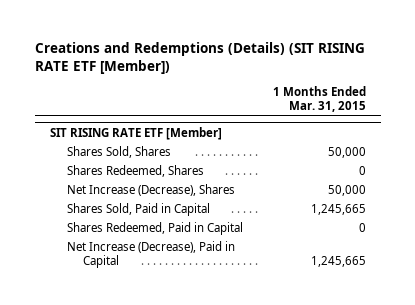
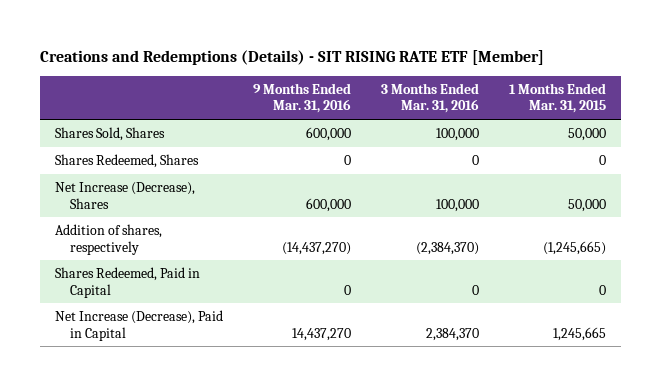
- Creations and Redemptions (Details) (SIT RISING RATE ETF [Member])
+ Creations and Redemptions (Details) - SIT RISING RATE ETF [Member]
- | 1 Months Ended Mar. 31, 2015
+ | 9 Months Ended Mar. 31, 2016 | 3 Months Ended Mar. 31, 2016 | 1 Months Ended Mar. 31, 2015
- SIT RISING RATE ETF [Member]
- Shares Sold, Paid in Capital | 1,245,665
+ Addition of shares, respectively | (14,437,270) | (2,384,370) | (1,245,665)

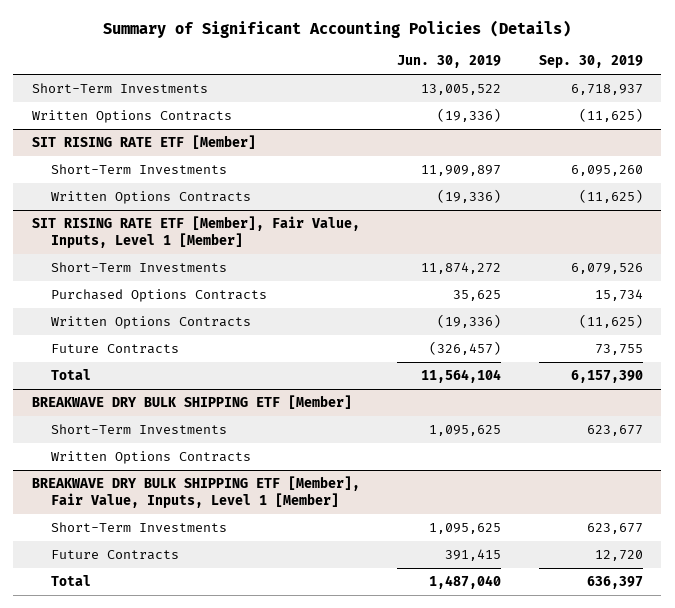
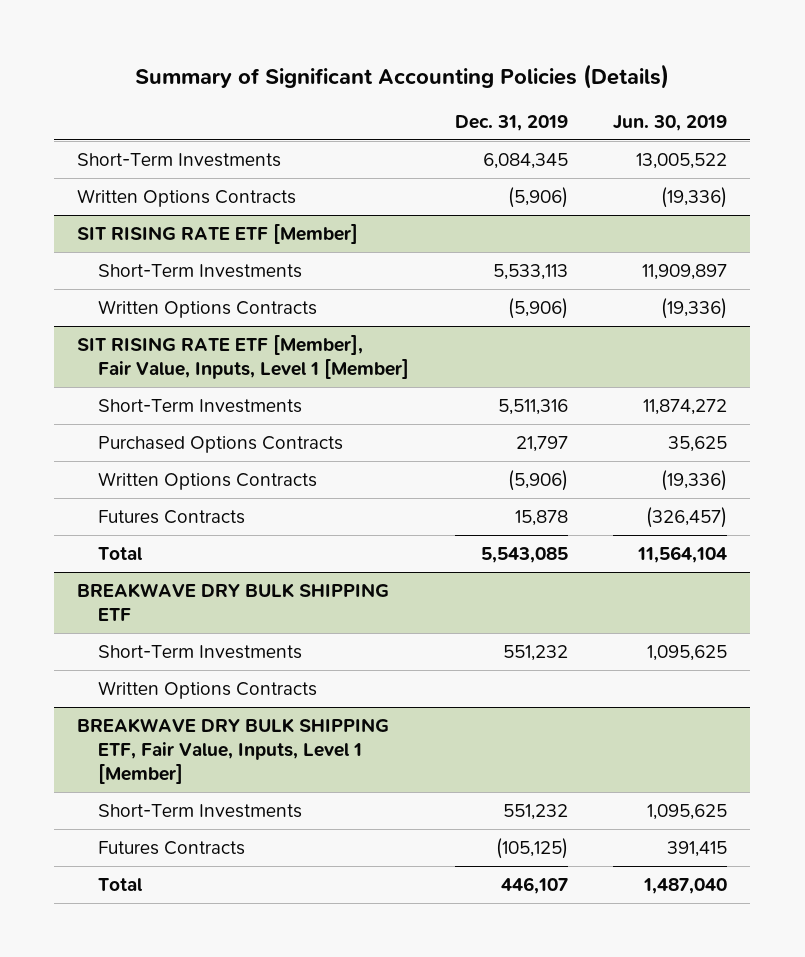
- | Jun. 30, 2019 | Sep. 30, 2019
+ | Dec. 31, 2019 | Jun. 30, 2019
@ SIT RISING RATE ETF [Member], Fair Value, Inputs, Level 1 [Member]
- Future Contracts | (326,457) | 73,755
+ Futures Contracts | 15,878 | (326,457)
- BREAKWAVE DRY BULK SHIPPING ETF [Member]
+ BREAKWAVE DRY BULK SHIPPING ETF
- BREAKWAVE DRY BULK SHIPPING ETF [Member], Fair Value, Inputs, Level 1 [Member]
+ BREAKWAVE DRY BULK SHIPPING ETF, Fair Value, Inputs, Level 1 [Member]
- Future Contracts | 391,415 | 12,720
+ Futures Contracts | (105,125) | 391,415

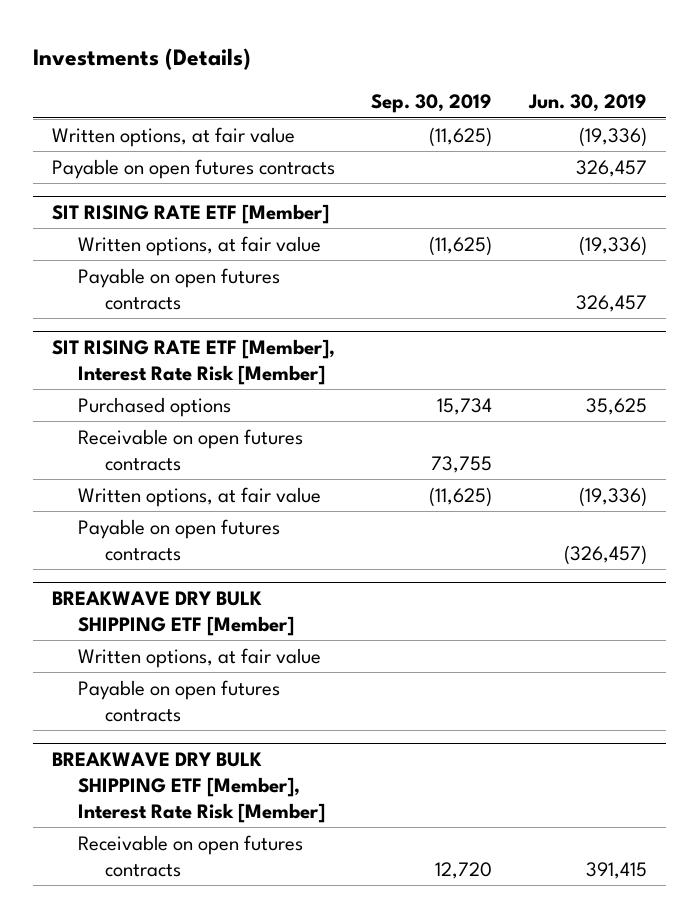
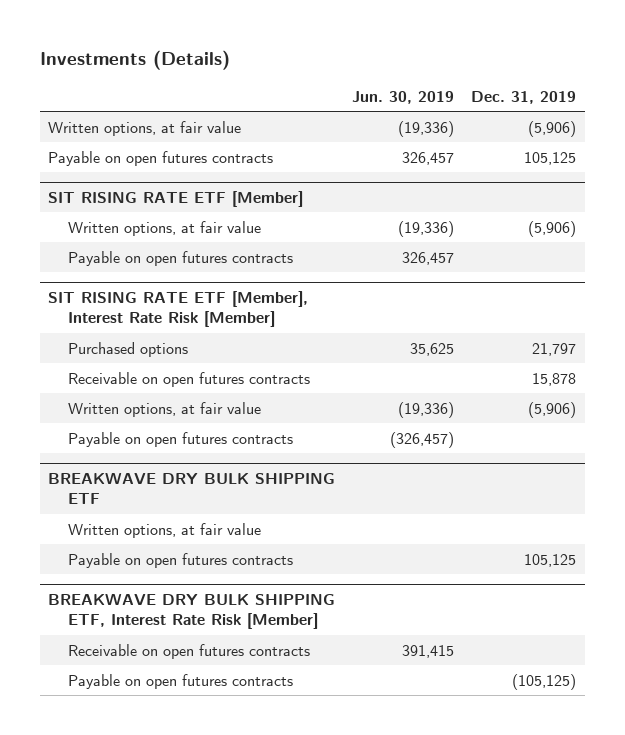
- | Sep. 30, 2019 | Jun. 30, 2019
+ | Jun. 30, 2019 | Dec. 31, 2019
- BREAKWAVE DRY BULK SHIPPING ETF [Member]
+ BREAKWAVE DRY BULK SHIPPING ETF
- BREAKWAVE DRY BULK SHIPPING ETF [Member], Interest Rate Risk [Member]
+ BREAKWAVE DRY BULK SHIPPING ETF, Interest Rate Risk [Member]
+ Payable on open futures contracts | | (105,125)

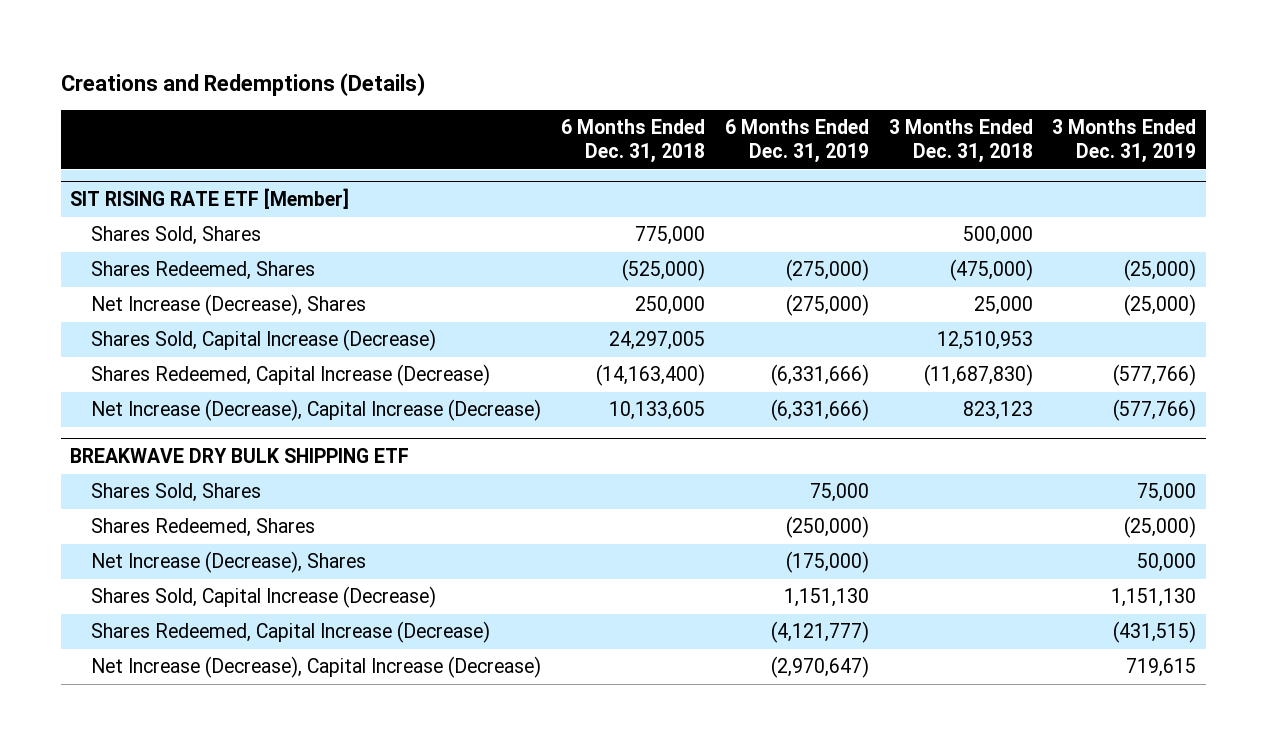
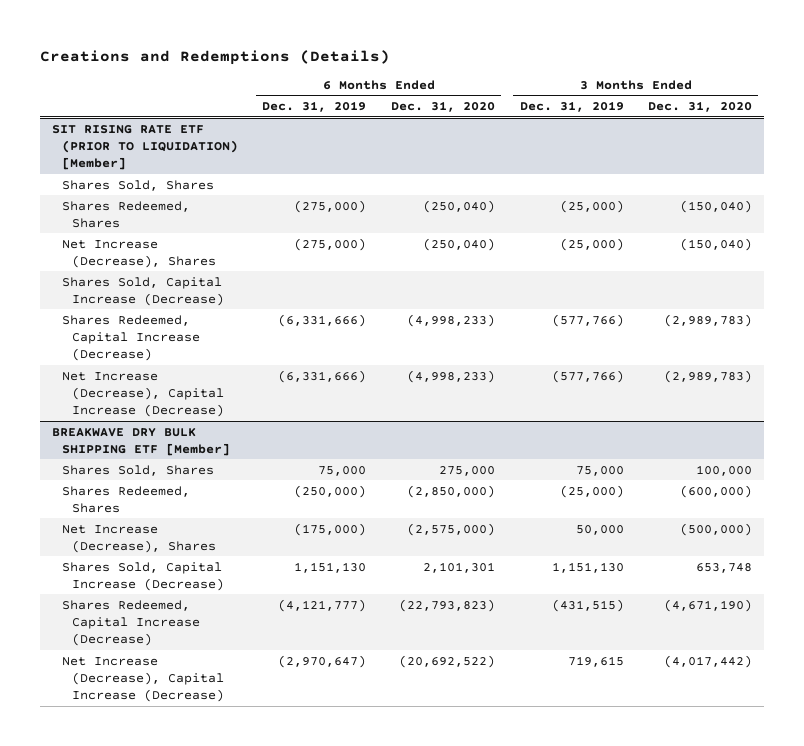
- | 6 Months Ended Dec. 31, 2018 | 6 Months Ended Dec. 31, 2019 | 3 Months Ended Dec. 31, 2018 | 3 Months Ended Dec. 31, 2019
+ | 6 Months Ended Dec. 31, 2019 | 6 Months Ended Dec. 31, 2020 | 3 Months Ended Dec. 31, 2019 | 3 Months Ended Dec. 31, 2020
- SIT RISING RATE ETF [Member]
+ SIT RISING RATE ETF (PRIOR TO LIQUIDATION) [Member]
- BREAKWAVE DRY BULK SHIPPING ETF
+ BREAKWAVE DRY BULK SHIPPING ETF [Member]

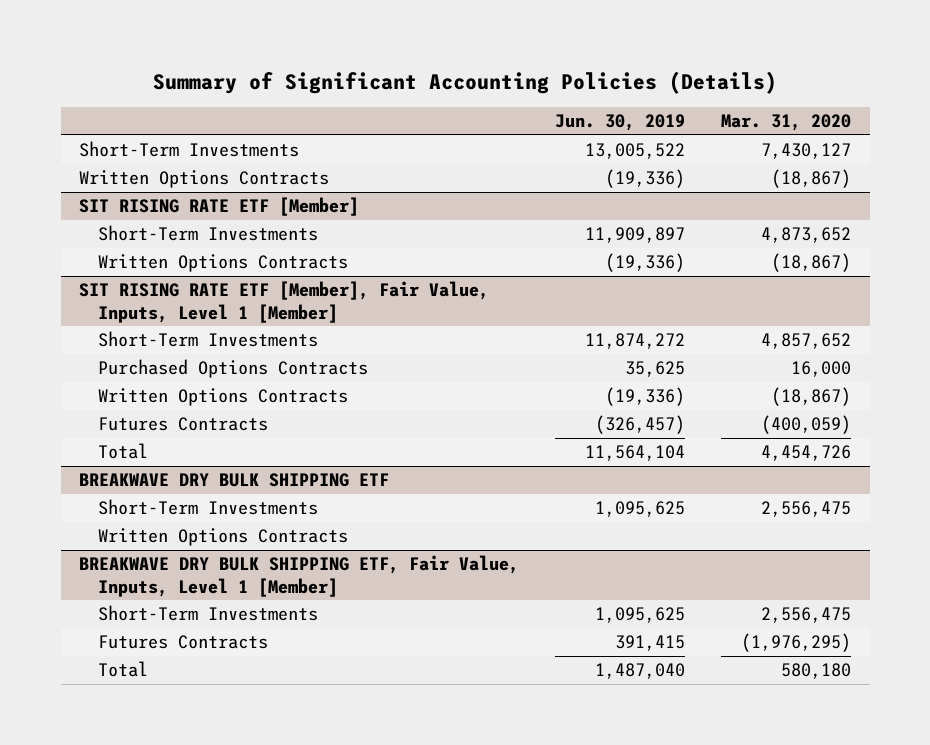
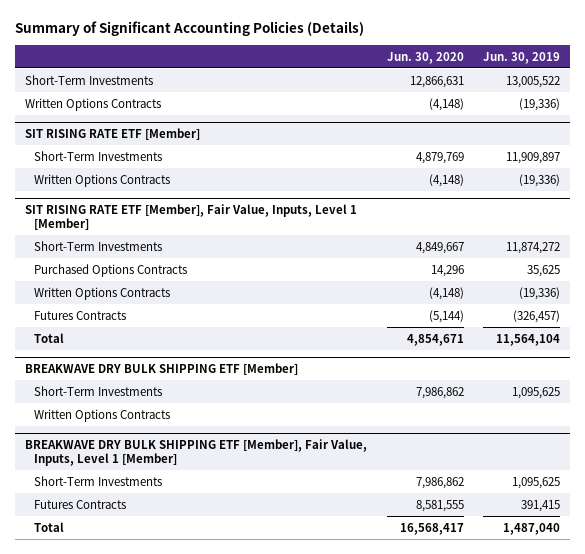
- | Jun. 30, 2019 | Mar. 31, 2020
+ | Jun. 30, 2020 | Jun. 30, 2019
- BREAKWAVE DRY BULK SHIPPING ETF
+ BREAKWAVE DRY BULK SHIPPING ETF [Member]
- BREAKWAVE DRY BULK SHIPPING ETF, Fair Value, Inputs, Level 1 [Member]
+ BREAKWAVE DRY BULK SHIPPING ETF [Member], Fair Value, Inputs, Level 1 [Member]

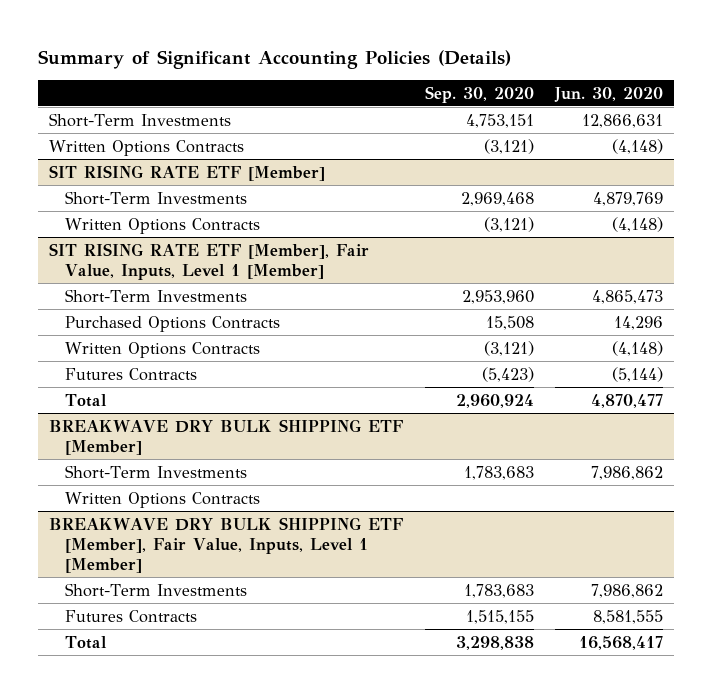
- | Jun. 30, 2020 | Jun. 30, 2019
+ | Sep. 30, 2020 | Jun. 30, 2020
@ SIT RISING RATE ETF [Member], Fair Value, Inputs, Level 1 [Member]
- Short-Term Investments | 4,849,667 | 11,874,272
+ Short-Term Investments | 2,953,960 | 4,865,473
- Total | 4,854,671 | 11,564,104
+ Total | 2,960,924 | 4,870,477

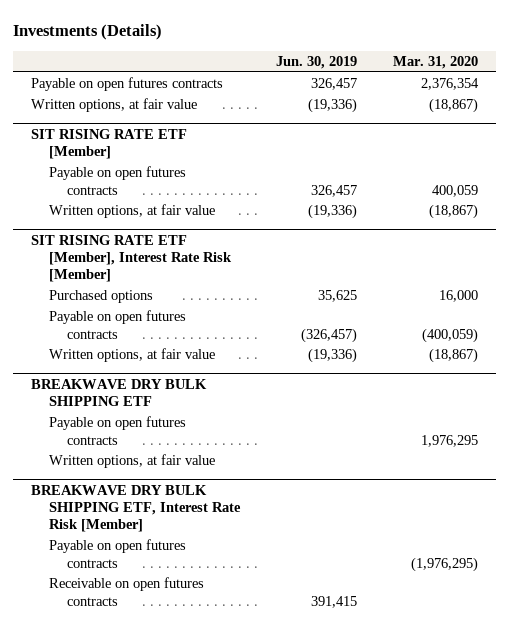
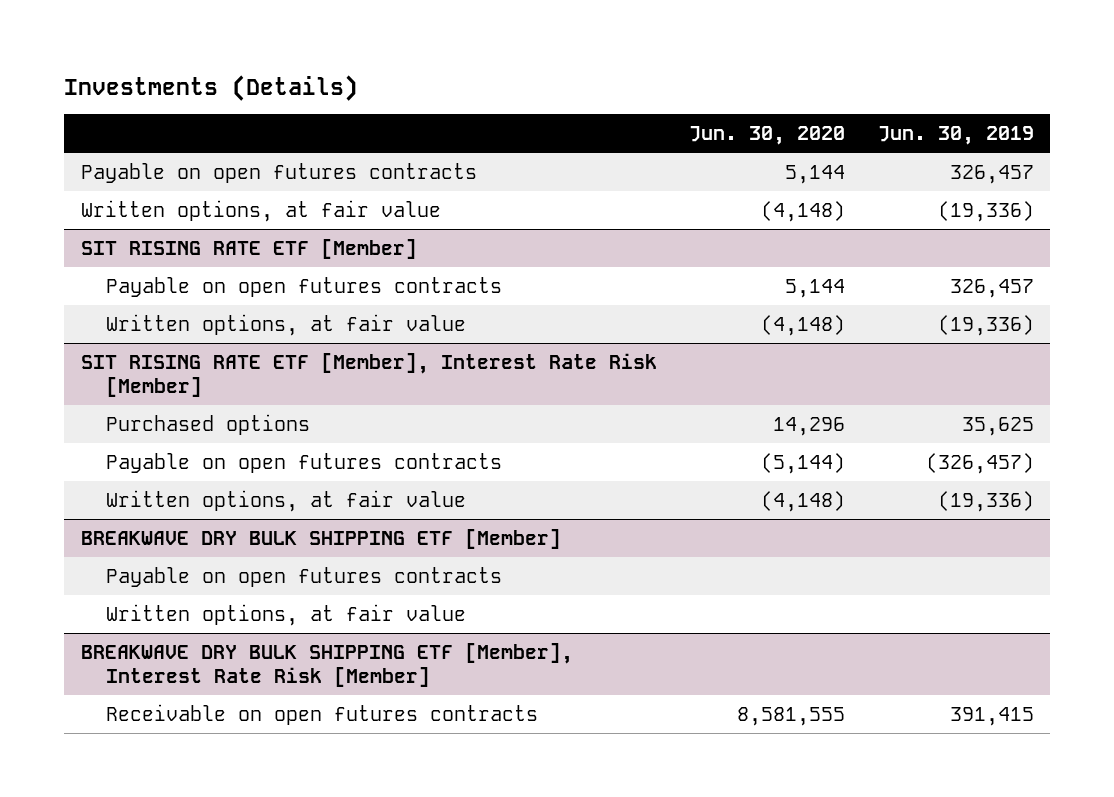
- | Jun. 30, 2019 | Mar. 31, 2020
+ | Jun. 30, 2020 | Jun. 30, 2019
- BREAKWAVE DRY BULK SHIPPING ETF
+ BREAKWAVE DRY BULK SHIPPING ETF [Member]
- BREAKWAVE DRY BULK SHIPPING ETF, Interest Rate Risk [Member]
- Payable on open futures contracts | | (1,976,295)
+ BREAKWAVE DRY BULK SHIPPING ETF [Member], Interest Rate Risk [Member]

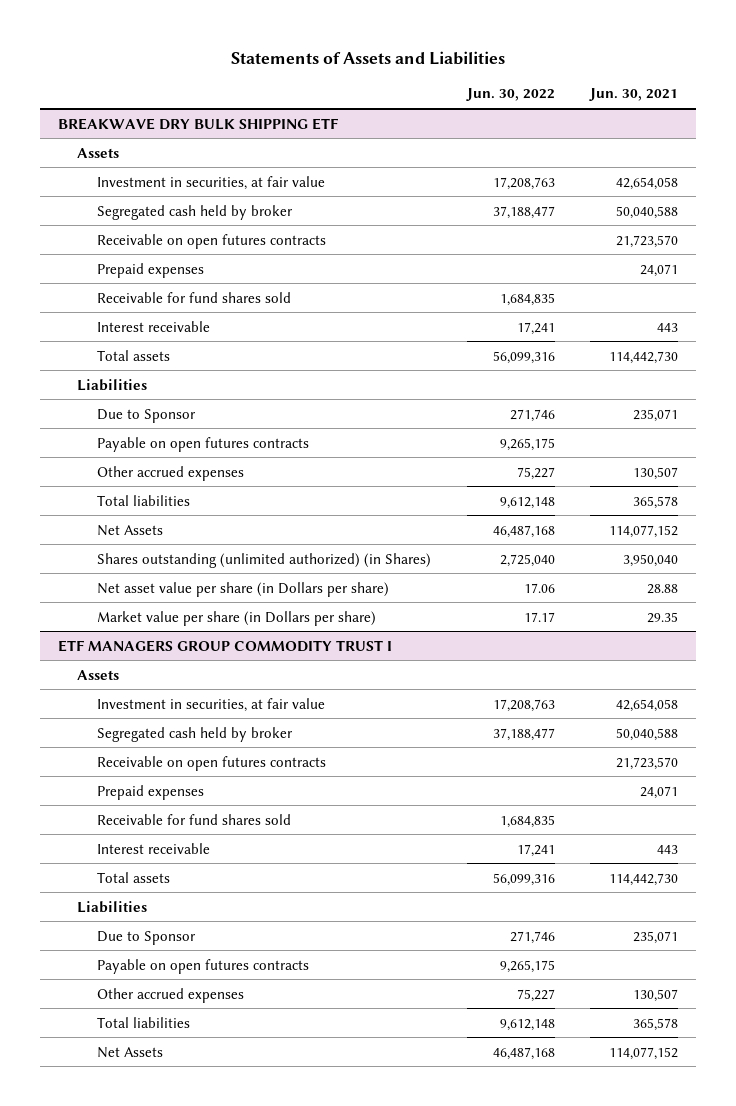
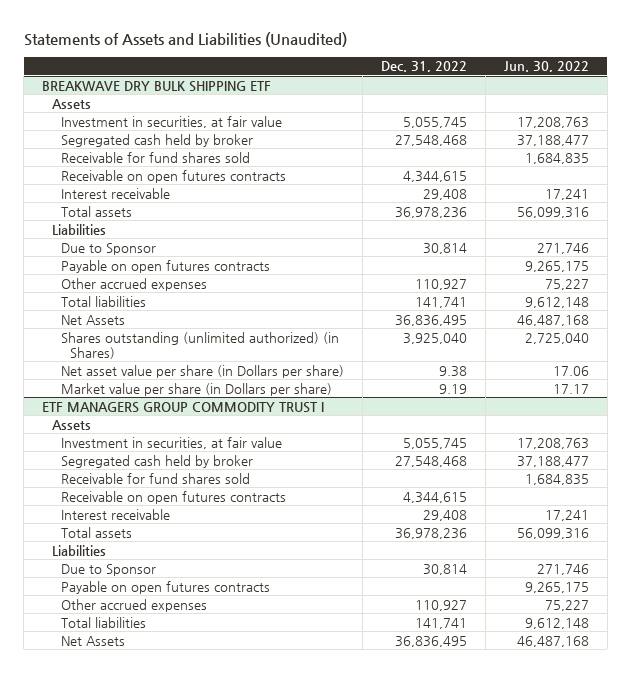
- Statements of Assets and Liabilities
+ Statements of Assets and Liabilities (Unaudited)
- | Jun. 30, 2022 | Jun. 30, 2021
+ | Dec. 31, 2022 | Jun. 30, 2022
@ BREAKWAVE DRY BULK SHIPPING ETF
- Prepaid expenses | | 24,071
moved down: Receivable on open futures contracts | 4,344,615 |
@ ETF MANAGERS GROUP COMMODITY TRUST I
- Prepaid expenses | | 24,071
moved down: Receivable on open futures contracts | 4,344,615 |

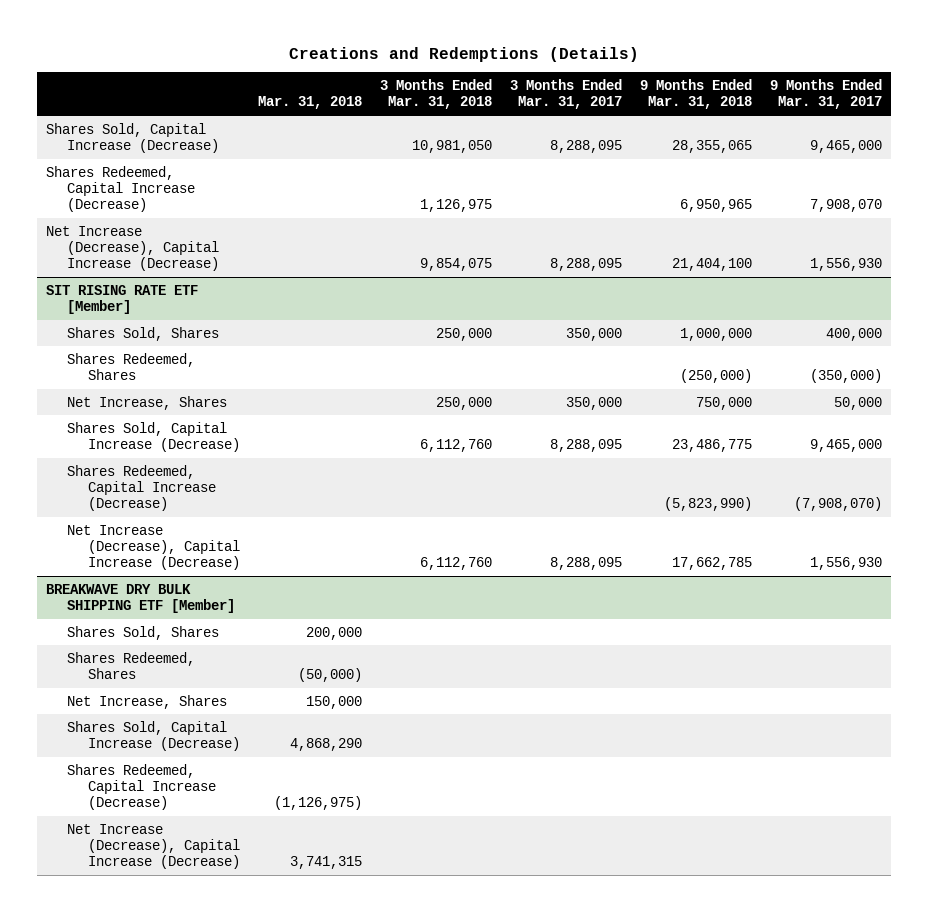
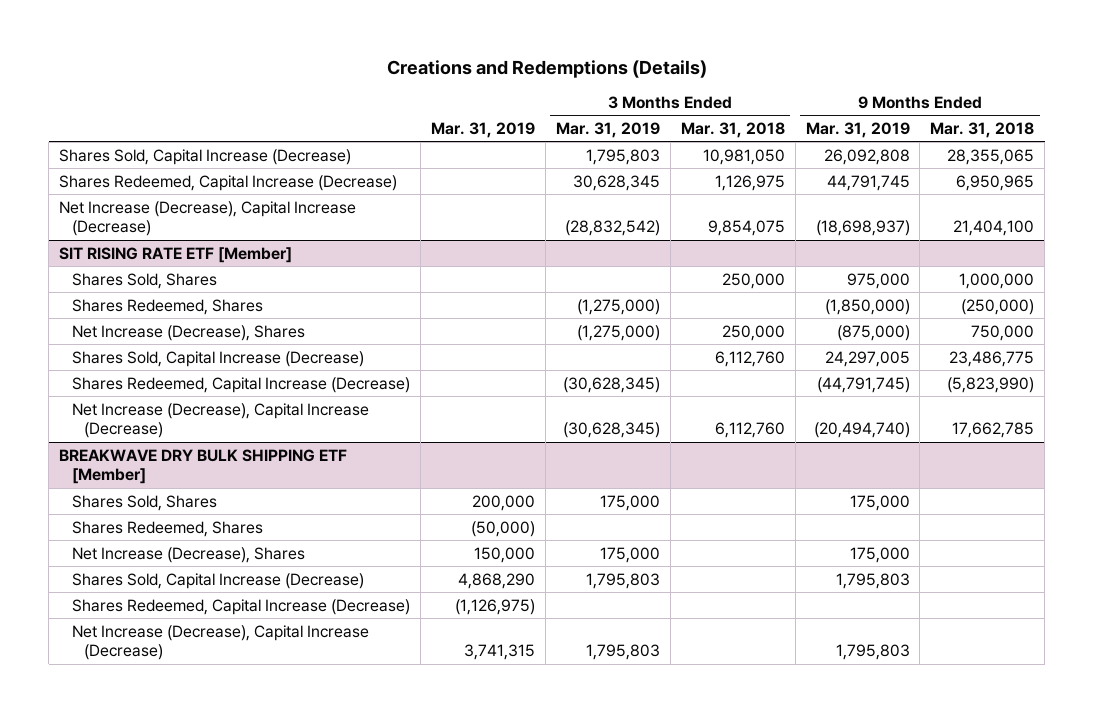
- | Mar. 31, 2018 | 3 Months Ended Mar. 31, 2018 | 3 Months Ended Mar. 31, 2017 | 9 Months Ended Mar. 31, 2018 | 9 Months Ended Mar. 31, 2017
+ | Mar. 31, 2019 | 3 Months Ended Mar. 31, 2019 | 3 Months Ended Mar. 31, 2018 | 9 Months Ended Mar. 31, 2019 | 9 Months Ended Mar. 31, 2018
@ SIT RISING RATE ETF [Member]
- Net Increase, Shares | | 250,000 | 350,000 | 750,000 | 50,000
+ Net Increase (Decrease), Shares | | (1,275,000) | 250,000 | (875,000) | 750,000
@ BREAKWAVE DRY BULK SHIPPING ETF [Member]
- Net Increase, Shares | 150,000 | | | |
+ Net Increase (Decrease), Shares | 150,000 | 175,000 | | 175,000 |

